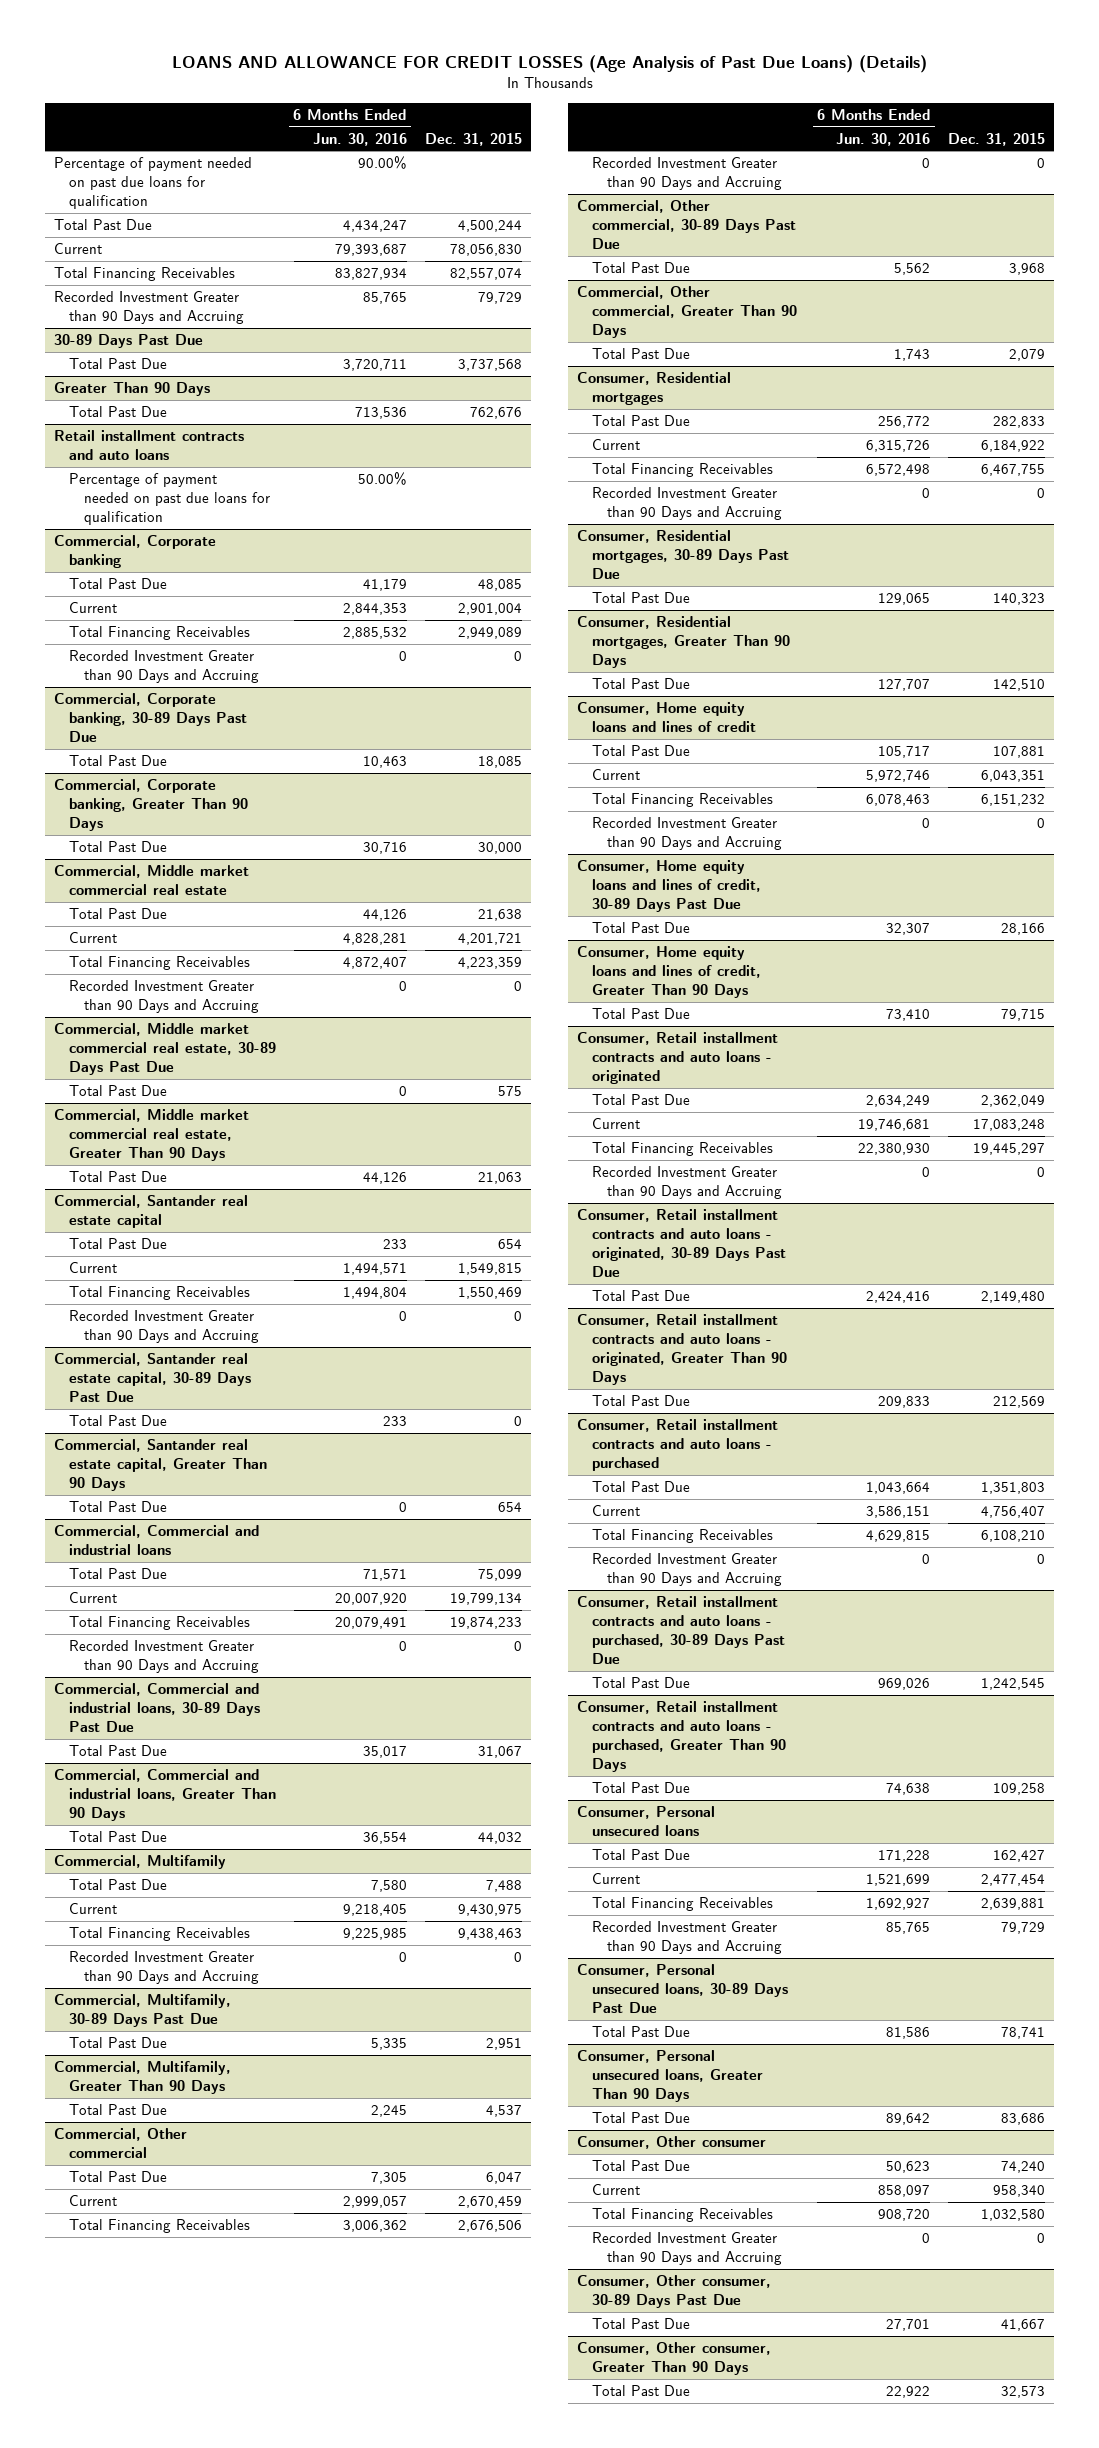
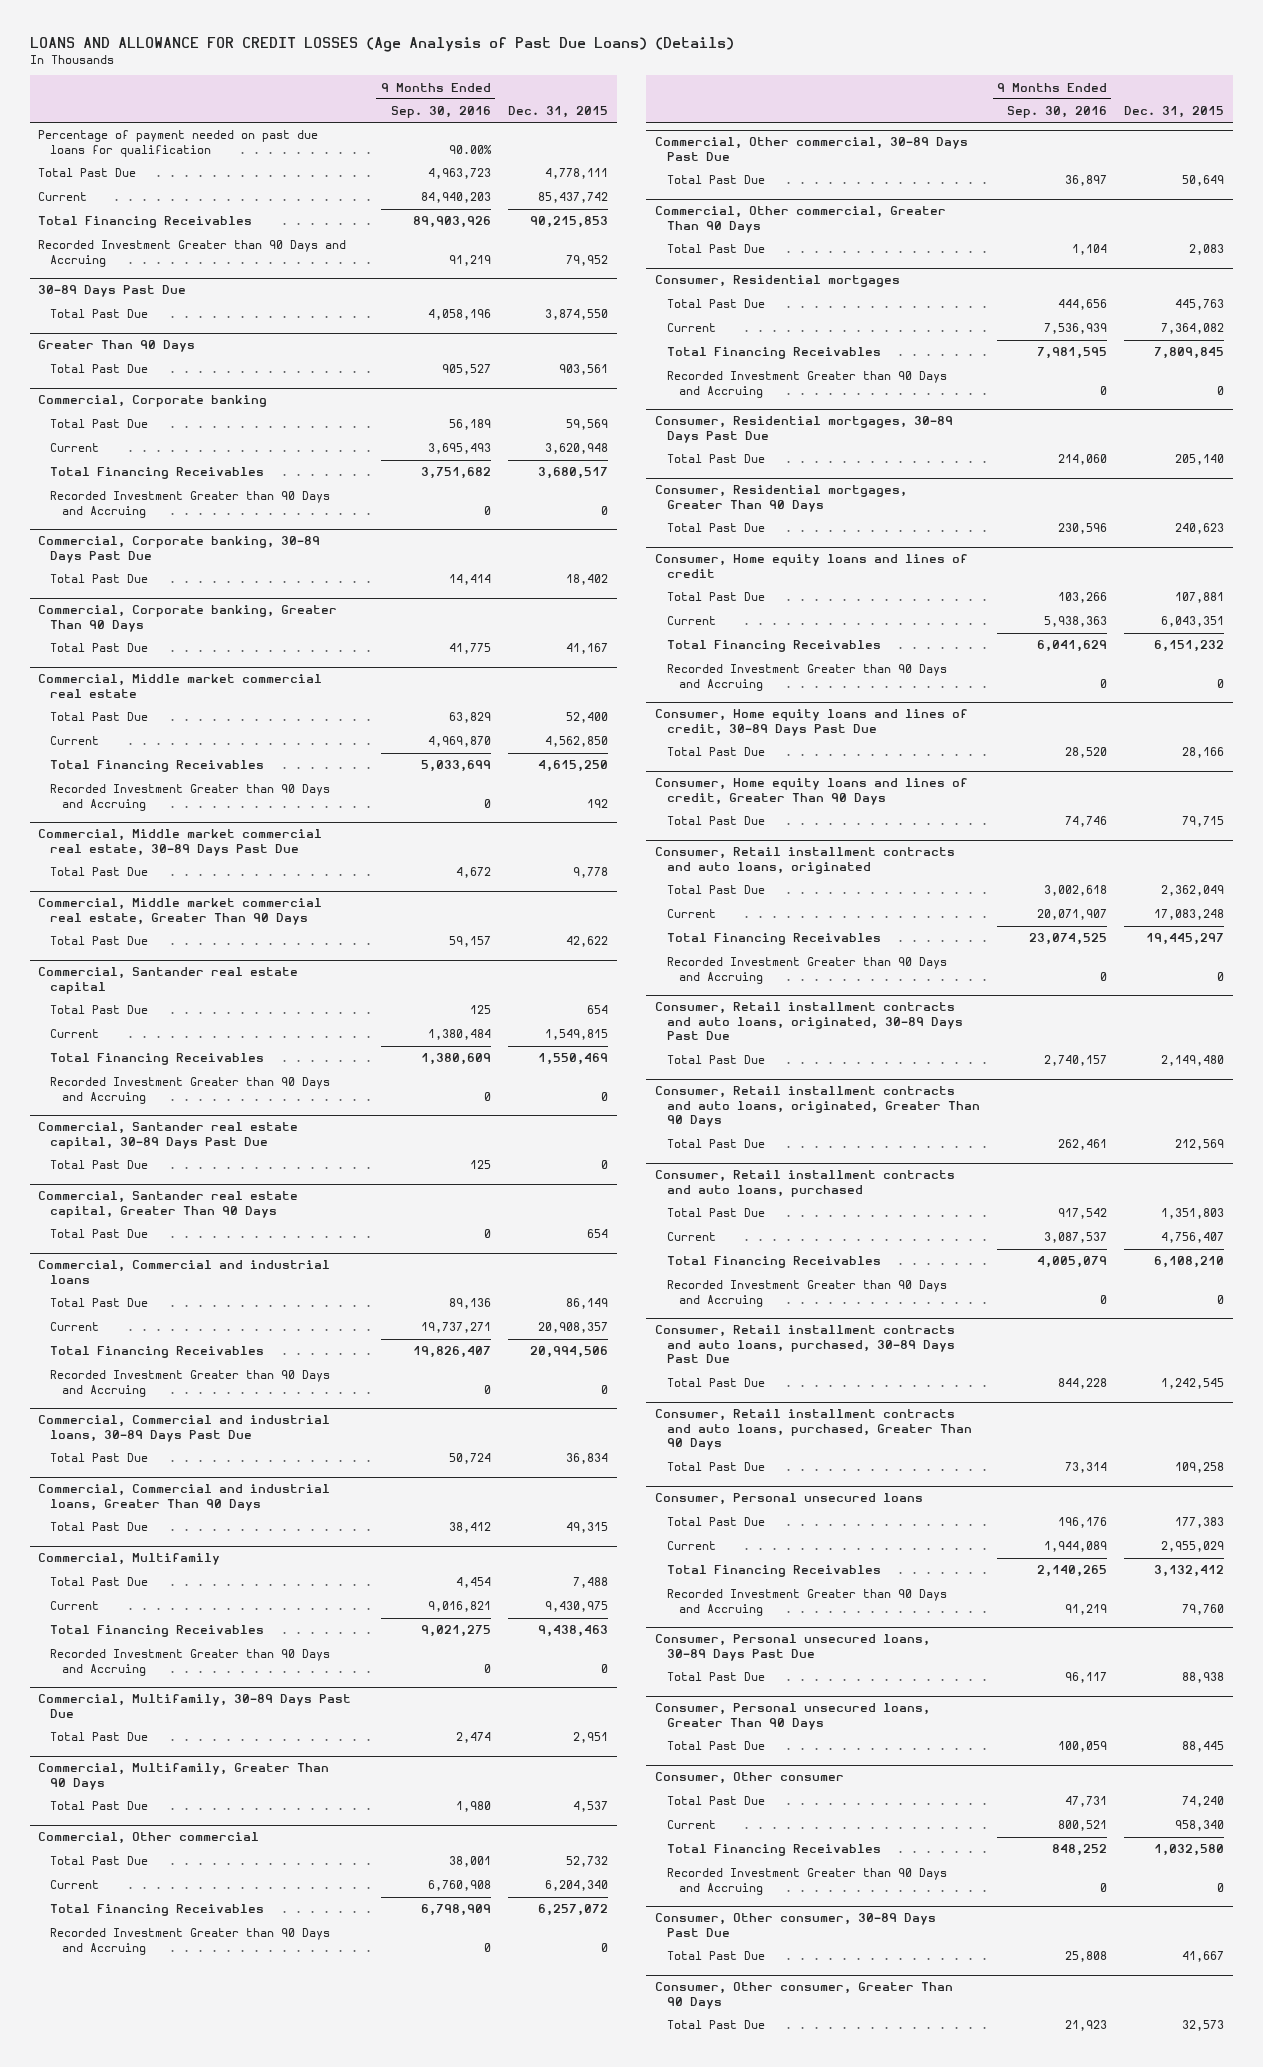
- | 6 Months Ended Jun. 30, 2016 | Dec. 31, 2015
+ | 9 Months Ended Sep. 30, 2016 | Dec. 31, 2015
- Total Past Due | 4,434,247 | 4,500,244
- Current | 79,393,687 | 78,056,830
- Total Financing Receivables | 83,827,934 | 82,557,074
- Recorded Investment Greater than 90 Days and Accruing | 85,765 | 79,729
+ Total Past Due | 4,963,723 | 4,778,111
+ Current | 84,940,203 | 85,437,742
+ Total Financing Receivables | 89,903,926 | 90,215,853
+ Recorded Investment Greater than 90 Days and Accruing | 91,219 | 79,952
@ 30-89 Days Past Due
- Total Past Due | 3,720,711 | 3,737,568
+ Total Past Due | 4,058,196 | 3,874,550
@ Greater Than 90 Days
- Total Past Due | 713,536 | 762,676
- Retail installment contracts and auto loans
- Percentage of payment needed on past due loans for qualification | 50.00% |
@ Greater Than 90 Days
+ Total Past Due | 905,527 | 903,561
@ Commercial, Corporate banking
- Total Past Due | 41,179 | 48,085
- Current | 2,844,353 | 2,901,004
- Total Financing Receivables | 2,885,532 | 2,949,089
+ Total Past Due | 56,189 | 59,569
+ Current | 3,695,493 | 3,620,948
+ Total Financing Receivables | 3,751,682 | 3,680,517
@ Commercial, Corporate banking, 30-89 Days Past Due
- Total Past Due | 10,463 | 18,085
+ Total Past Due | 14,414 | 18,402
@ Commercial, Corporate banking, Greater Than 90 Days
- Total Past Due | 30,716 | 30,000
+ Total Past Due | 41,775 | 41,167
@ Commercial, Middle market commercial real estate
- Total Past Due | 44,126 | 21,638
- Current | 4,828,281 | 4,201,721
- Total Financing Receivables | 4,872,407 | 4,223,359
- Recorded Investment Greater than 90 Days and Accruing | 0 | 0
+ Total Past Due | 63,829 | 52,400
+ Current | 4,969,870 | 4,562,850
+ Total Financing Receivables | 5,033,699 | 4,615,250
+ Recorded Investment Greater than 90 Days and Accruing | 0 | 192
@ Commercial, Middle market commercial real estate, 30-89 Days Past Due
- Total Past Due | 0 | 575
+ Total Past Due | 4,672 | 9,778
@ Commercial, Middle market commercial real estate, Greater Than 90 Days
- Total Past Due | 44,126 | 21,063
+ Total Past Due | 59,157 | 42,622
@ Commercial, Commercial and industrial loans
- Total Past Due | 71,571 | 75,099
- Current | 20,007,920 | 19,799,134
- Total Financing Receivables | 20,079,491 | 19,874,233
+ Total Past Due | 89,136 | 86,149
+ Current | 19,737,271 | 20,908,357
+ Total Financing Receivables | 19,826,407 | 20,994,506
@ Commercial, Commercial and industrial loans, 30-89 Days Past Due
- Total Past Due | 35,017 | 31,067
+ Total Past Due | 50,724 | 36,834
@ Commercial, Commercial and industrial loans, Greater Than 90 Days
- Total Past Due | 36,554 | 44,032
+ Total Past Due | 38,412 | 49,315
@ Commercial, Other commercial
- Total Past Due | 7,305 | 6,047
- Current | 2,999,057 | 2,670,459
- Total Financing Receivables | 3,006,362 | 2,676,506
+ Total Past Due | 38,001 | 52,732
+ Current | 6,760,908 | 6,204,340
+ Total Financing Receivables | 6,798,909 | 6,257,072
@ Commercial, Other commercial, 30-89 Days Past Due
- Total Past Due | 5,562 | 3,968
+ Total Past Due | 36,897 | 50,649
@ Commercial, Other commercial, Greater Than 90 Days
- Total Past Due | 1,743 | 2,079
+ Total Past Due | 1,104 | 2,083
@ Consumer, Residential mortgages
- Total Past Due | 256,772 | 282,833
- Current | 6,315,726 | 6,184,922
- Total Financing Receivables | 6,572,498 | 6,467,755
+ Total Past Due | 444,656 | 445,763
+ Current | 7,536,939 | 7,364,082
+ Total Financing Receivables | 7,981,595 | 7,809,845
@ Consumer, Residential mortgages, 30-89 Days Past Due
- Total Past Due | 129,065 | 140,323
+ Total Past Due | 214,060 | 205,140
@ Consumer, Residential mortgages, Greater Than 90 Days
- Total Past Due | 127,707 | 142,510
+ Total Past Due | 230,596 | 240,623
- Consumer, Retail installment contracts and auto loans - originated
+ Consumer, Retail installment contracts and auto loans, originated
- Consumer, Retail installment contracts and auto loans - originated, 30-89 Days Past Due
+ Consumer, Retail installment contracts and auto loans, originated, 30-89 Days Past Due
- Consumer, Retail installment contracts and auto loans - originated, Greater Than 90 Days
+ Consumer, Retail installment contracts and auto loans, originated, Greater Than 90 Days
- Consumer, Retail installment contracts and auto loans - purchased
+ Consumer, Retail installment contracts and auto loans, purchased
- Consumer, Retail installment contracts and auto loans - purchased, 30-89 Days Past Due
+ Consumer, Retail installment contracts and auto loans, purchased, 30-89 Days Past Due
- Consumer, Retail installment contracts and auto loans - purchased, Greater Than 90 Days
+ Consumer, Retail installment contracts and auto loans, purchased, Greater Than 90 Days
@ Consumer, Personal unsecured loans
- Total Past Due | 171,228 | 162,427
- Current | 1,521,699 | 2,477,454
- Total Financing Receivables | 1,692,927 | 2,639,881
- Recorded Investment Greater than 90 Days and Accruing | 85,765 | 79,729
+ Total Past Due | 196,176 | 177,383
+ Current | 1,944,089 | 2,955,029
+ Total Financing Receivables | 2,140,265 | 3,132,412
+ Recorded Investment Greater than 90 Days and Accruing | 91,219 | 79,760
@ Consumer, Personal unsecured loans, 30-89 Days Past Due
- Total Past Due | 81,586 | 78,741
+ Total Past Due | 96,117 | 88,938
@ Consumer, Personal unsecured loans, Greater Than 90 Days
- Total Past Due | 89,642 | 83,686
+ Total Past Due | 100,059 | 88,445

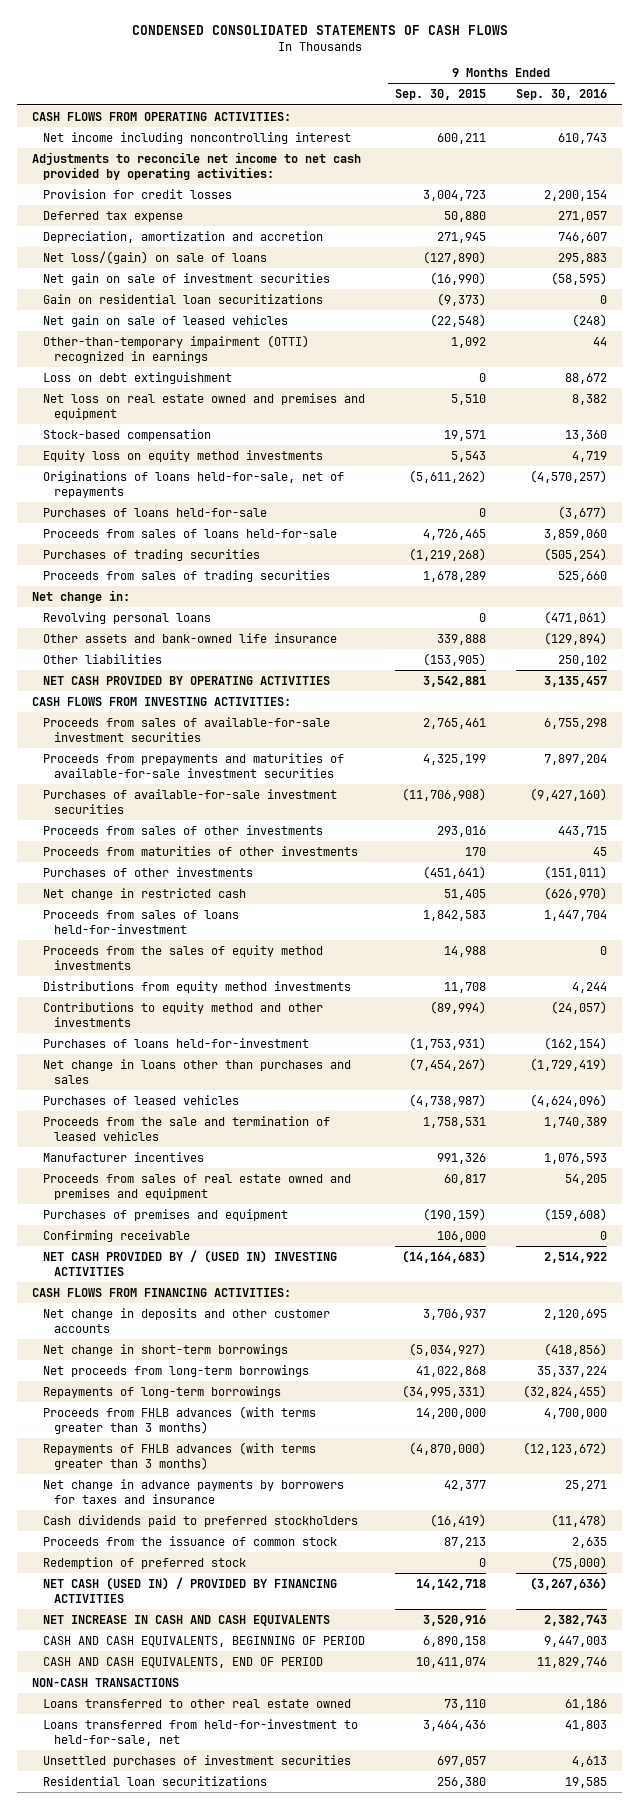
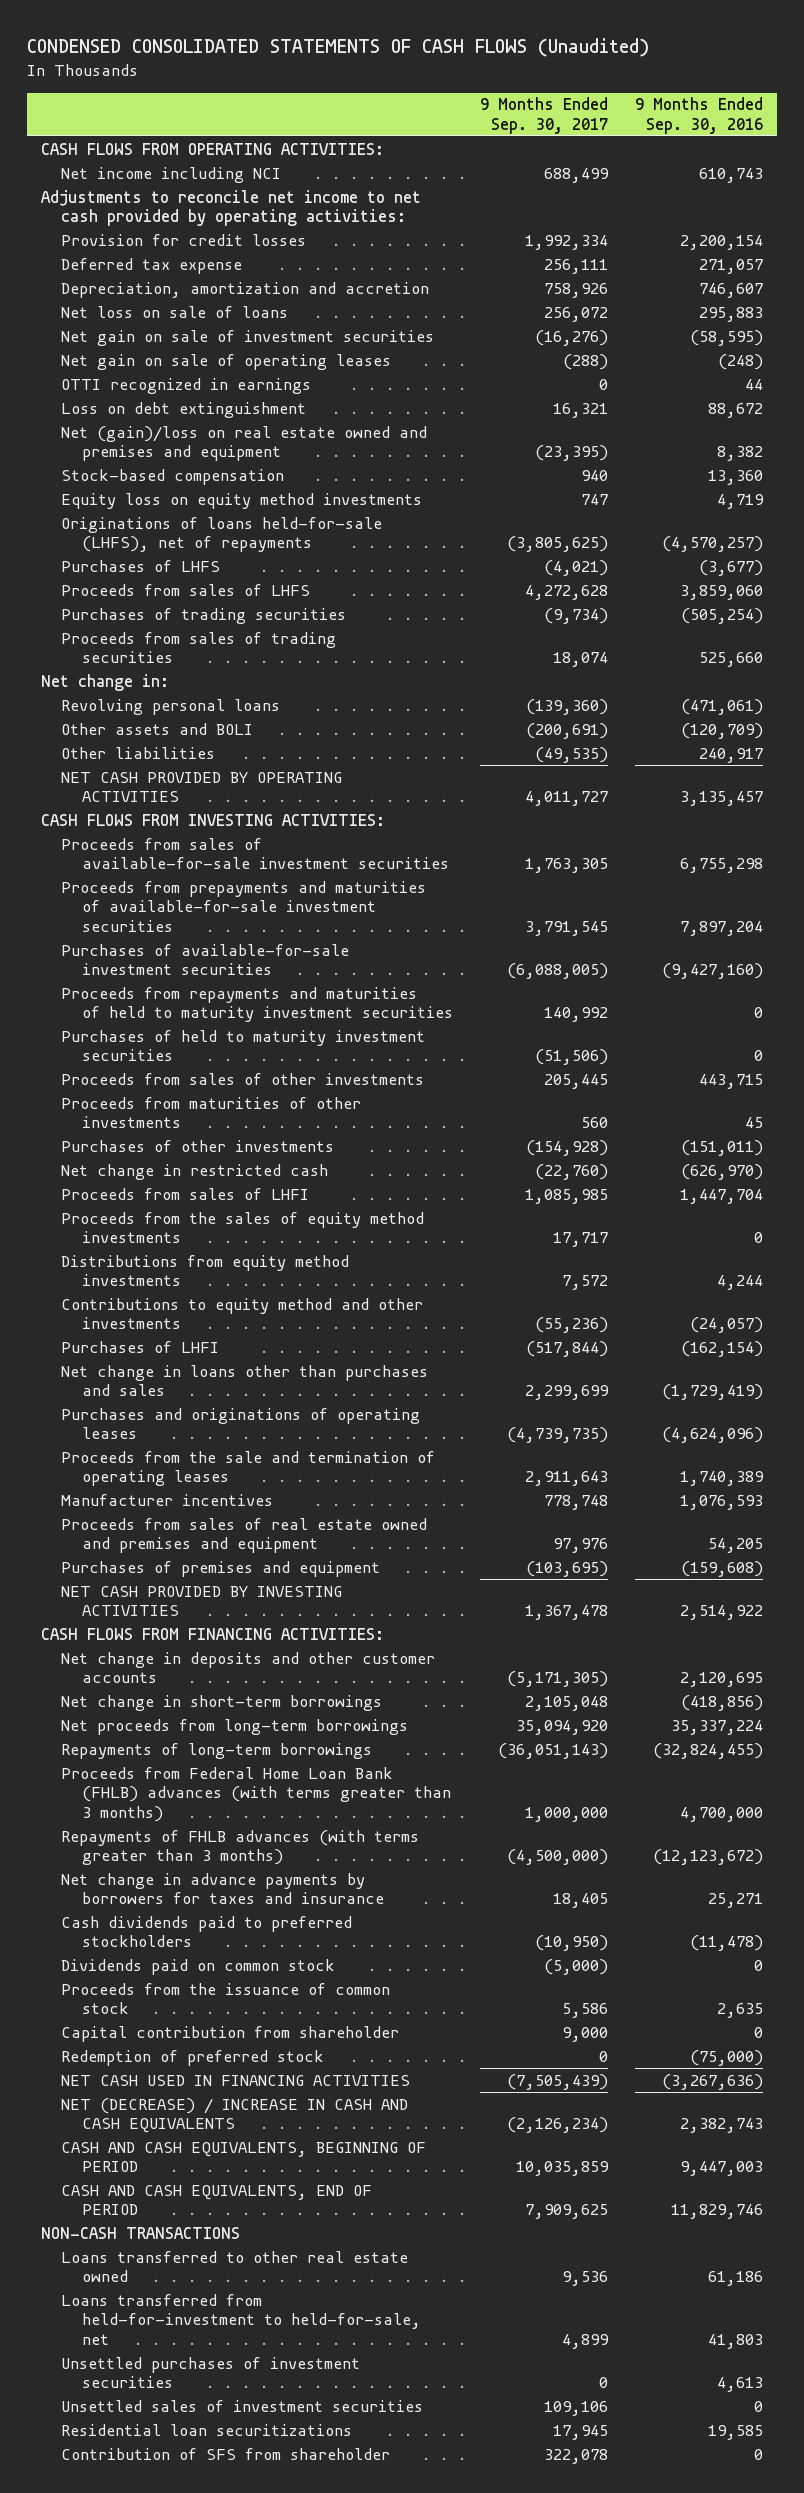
- CONDENSED CONSOLIDATED STATEMENTS OF CASH FLOWS
+ CONDENSED CONSOLIDATED STATEMENTS OF CASH FLOWS (Unaudited)
- | 9 Months Ended Sep. 30, 2015 | 9 Months Ended Sep. 30, 2016
+ | 9 Months Ended Sep. 30, 2017 | 9 Months Ended Sep. 30, 2016
- Net income including noncontrolling interest | 600,211 | 610,743
+ Net income including NCI | 688,499 | 610,743
- Net loss/(gain) on sale of loans | (127,890) | 295,883
+ Net loss on sale of loans | 256,072 | 295,883
- Gain on residential loan securitizations | (9,373) | 0
- Net gain on sale of leased vehicles | (22,548) | (248)
- Other-than-temporary impairment (OTTI) recognized in earnings | 1,092 | 44
+ Net gain on sale of operating leases | (288) | (248)
+ OTTI recognized in earnings | 0 | 44
- Net loss on real estate owned and premises and equipment | 5,510 | 8,382
+ Net (gain)/loss on real estate owned and premises and equipment | (23,395) | 8,382
- Originations of loans held-for-sale, net of repayments | (5,611,262) | (4,570,257)
- Purchases of loans held-for-sale | 0 | (3,677)
- Proceeds from sales of loans held-for-sale | 4,726,465 | 3,859,060
+ Originations of loans held-for-sale (LHFS), net of repayments | (3,805,625) | (4,570,257)
+ Purchases of LHFS | (4,021) | (3,677)
+ Proceeds from sales of LHFS | 4,272,628 | 3,859,060
- Other assets and bank-owned life insurance | 339,888 | (129,894)
- Other liabilities | (153,905) | 250,102
+ Other assets and BOLI | (200,691) | (120,709)
+ Other liabilities | (49,535) | 240,917
+ Proceeds from repayments and maturities of held to maturity investment securities | 140,992 | 0
+ Purchases of held to maturity investment securities | (51,506) | 0
- Proceeds from sales of loans held-for-investment | 1,842,583 | 1,447,704
+ Proceeds from sales of LHFI | 1,085,985 | 1,447,704
- Purchases of loans held-for-investment | (1,753,931) | (162,154)
+ Purchases of LHFI | (517,844) | (162,154)
- Purchases of leased vehicles | (4,738,987) | (4,624,096)
- Proceeds from the sale and termination of leased vehicles | 1,758,531 | 1,740,389
+ Purchases and originations of operating leases | (4,739,735) | (4,624,096)
+ Proceeds from the sale and termination of operating leases | 2,911,643 | 1,740,389
- Confirming receivable | 106,000 | 0
- NET CASH PROVIDED BY / (USED IN) INVESTING ACTIVITIES | (14,164,683) | 2,514,922
+ NET CASH PROVIDED BY INVESTING ACTIVITIES | 1,367,478 | 2,514,922
- Proceeds from FHLB advances (with terms greater than 3 months) | 14,200,000 | 4,700,000
+ Proceeds from Federal Home Loan Bank (FHLB) advances (with terms greater than 3 months) | 1,000,000 | 4,700,000
+ Dividends paid on common stock | (5,000) | 0
+ Capital contribution from shareholder | 9,000 | 0
- NET CASH (USED IN) / PROVIDED BY FINANCING ACTIVITIES | 14,142,718 | (3,267,636)
- NET INCREASE IN CASH AND CASH EQUIVALENTS | 3,520,916 | 2,382,743
+ NET CASH USED IN FINANCING ACTIVITIES | (7,505,439) | (3,267,636)
+ NET (DECREASE) / INCREASE IN CASH AND CASH EQUIVALENTS | (2,126,234) | 2,382,743
+ Unsettled sales of investment securities | 109,106 | 0
+ Contribution of SFS from shareholder | 322,078 | 0

